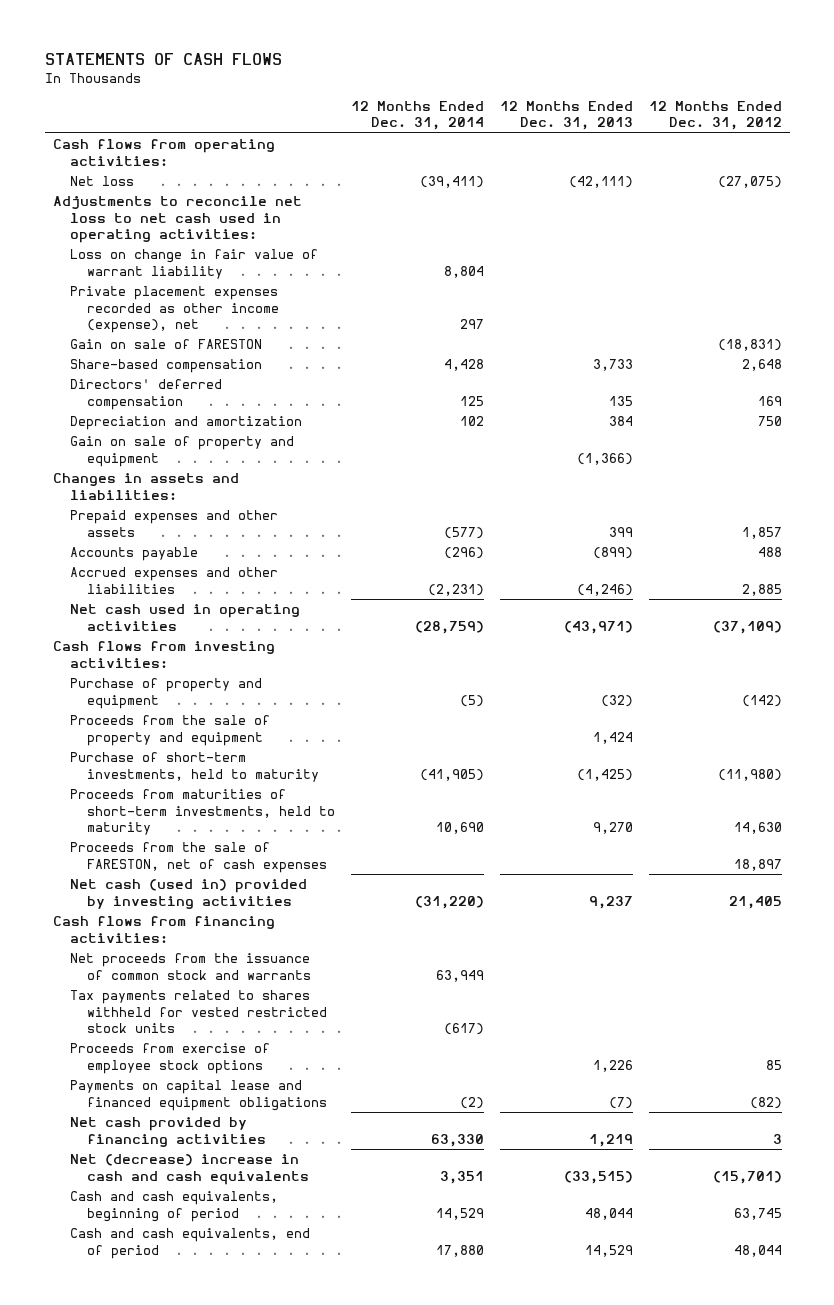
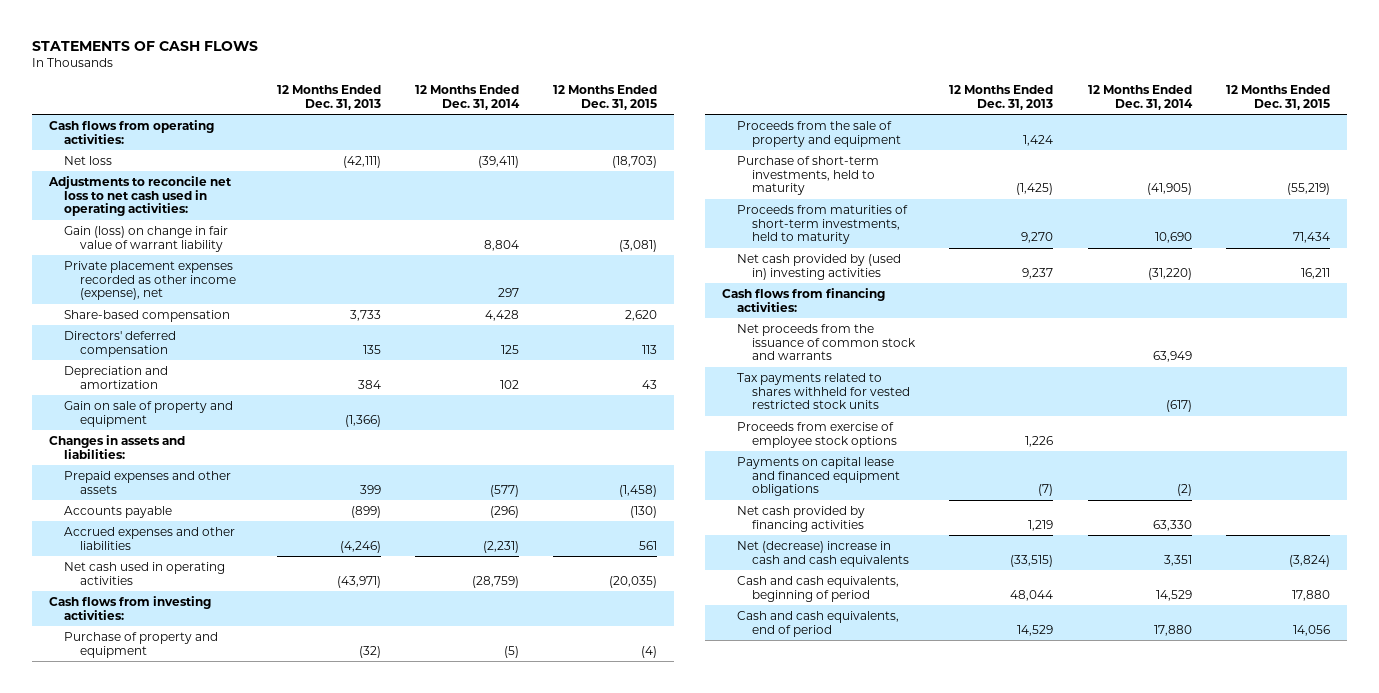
- | 12 Months Ended Dec. 31, 2014 | 12 Months Ended Dec. 31, 2013 | 12 Months Ended Dec. 31, 2012
+ | 12 Months Ended Dec. 31, 2013 | 12 Months Ended Dec. 31, 2014 | 12 Months Ended Dec. 31, 2015
- Loss on change in fair value of warrant liability | 8,804 | |
+ Gain (loss) on change in fair value of warrant liability | | 8,804 | (3,081)
- Gain on sale of FARESTON | | | (18,831)
- Proceeds from the sale of FARESTON, net of cash expenses | | | 18,897
- Net cash (used in) provided by investing activities | (31,220) | 9,237 | 21,405
+ Net cash provided by (used in) investing activities | 9,237 | (31,220) | 16,211

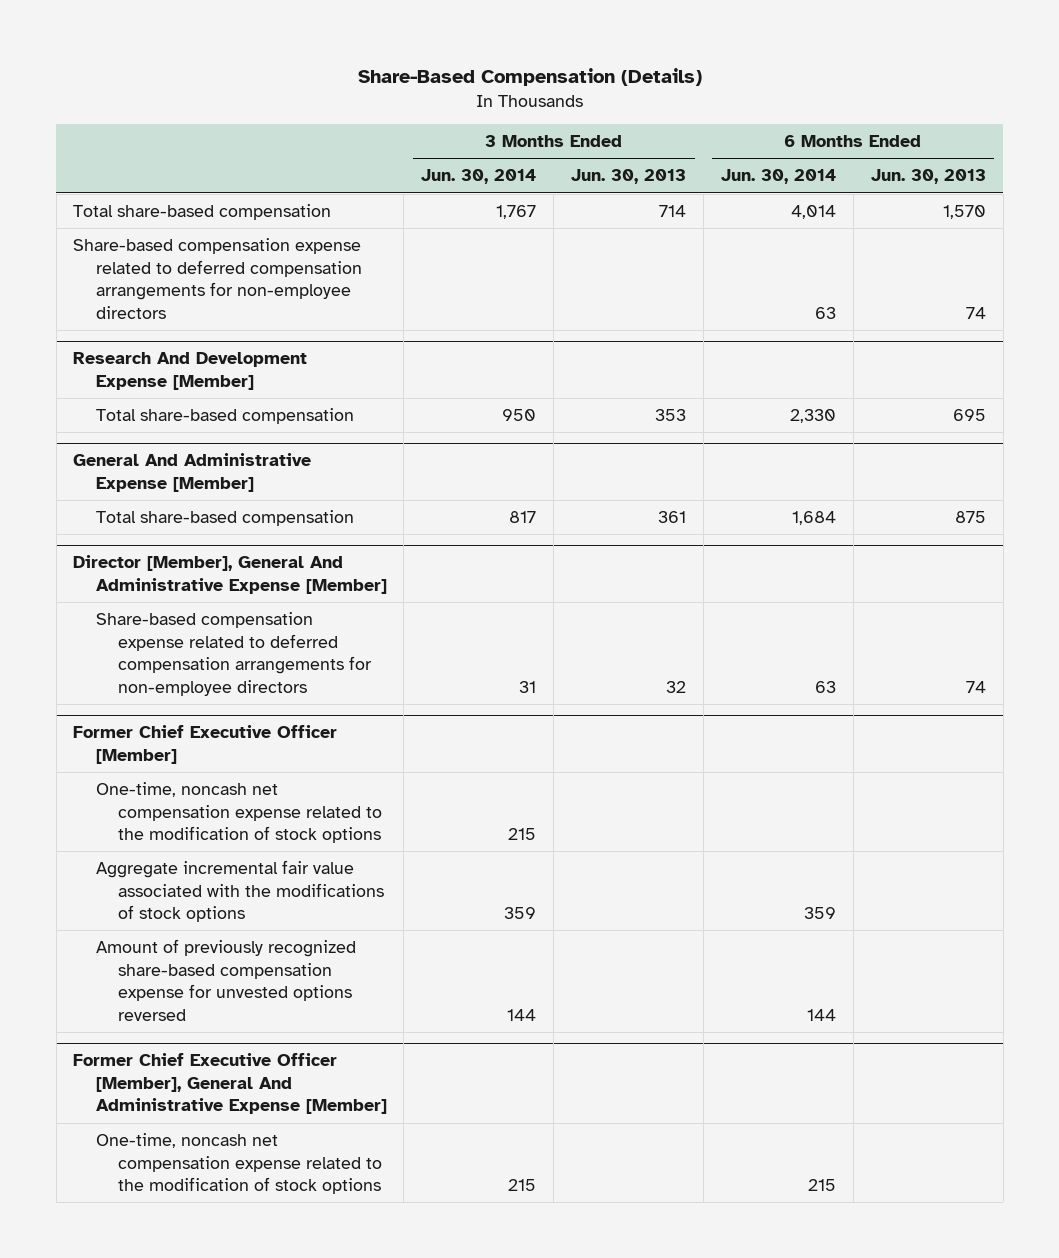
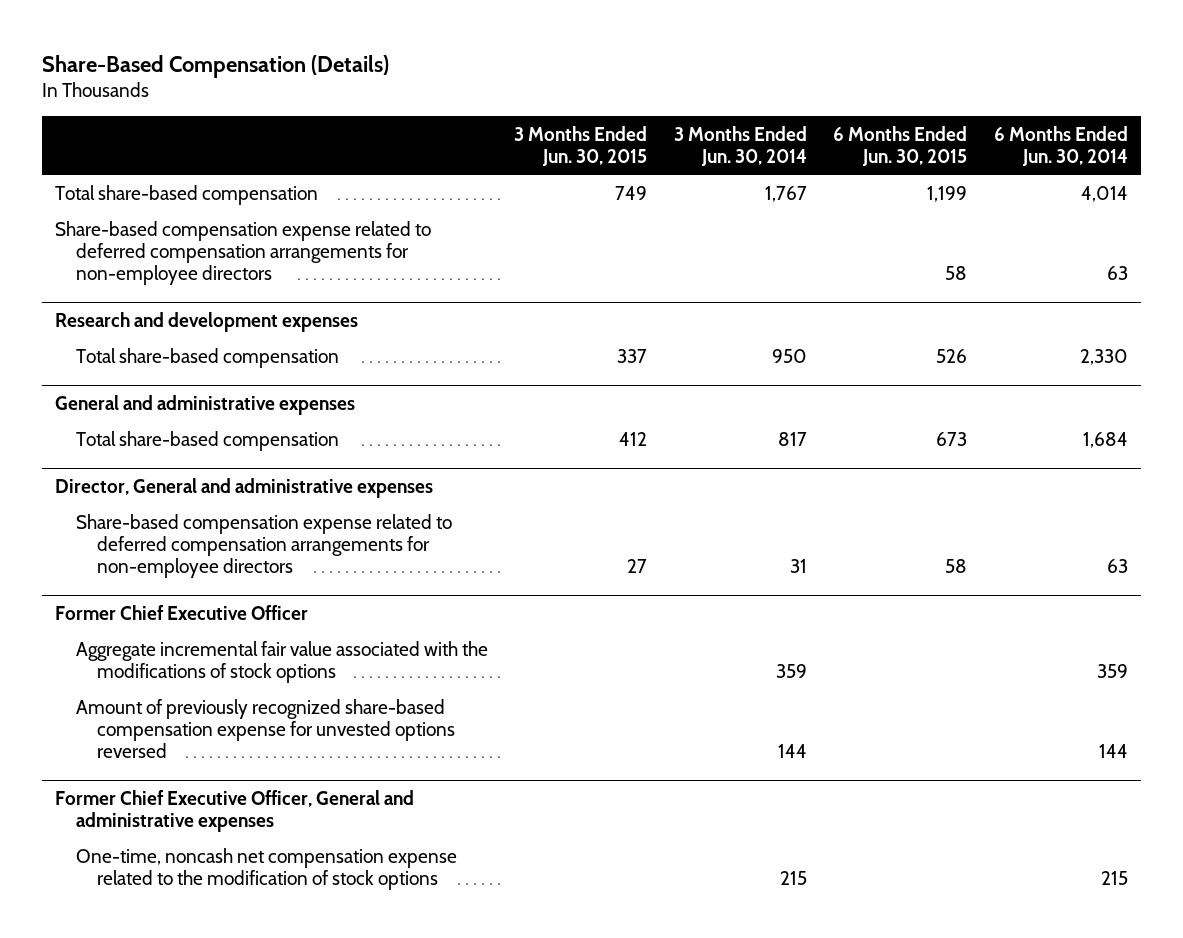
- | 3 Months Ended Jun. 30, 2014 | 3 Months Ended Jun. 30, 2013 | 6 Months Ended Jun. 30, 2014 | 6 Months Ended Jun. 30, 2013
+ | 3 Months Ended Jun. 30, 2015 | 3 Months Ended Jun. 30, 2014 | 6 Months Ended Jun. 30, 2015 | 6 Months Ended Jun. 30, 2014
- Research And Development Expense [Member]
+ Research and development expenses
- General And Administrative Expense [Member]
+ General and administrative expenses
- Director [Member], General And Administrative Expense [Member]
+ Director, General and administrative expenses
- Former Chief Executive Officer [Member]
- One-time, noncash net compensation expense related to the modification of stock options | 215 | | |
+ Former Chief Executive Officer
- Former Chief Executive Officer [Member], General And Administrative Expense [Member]
+ Former Chief Executive Officer, General and administrative expenses

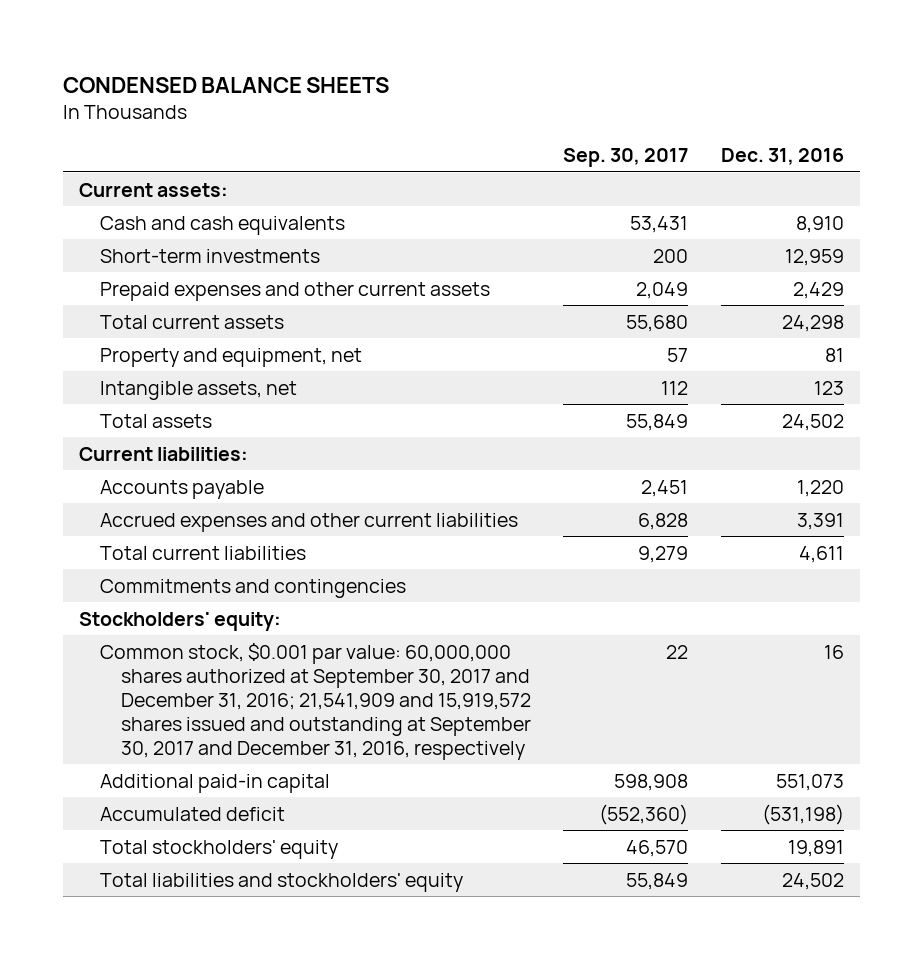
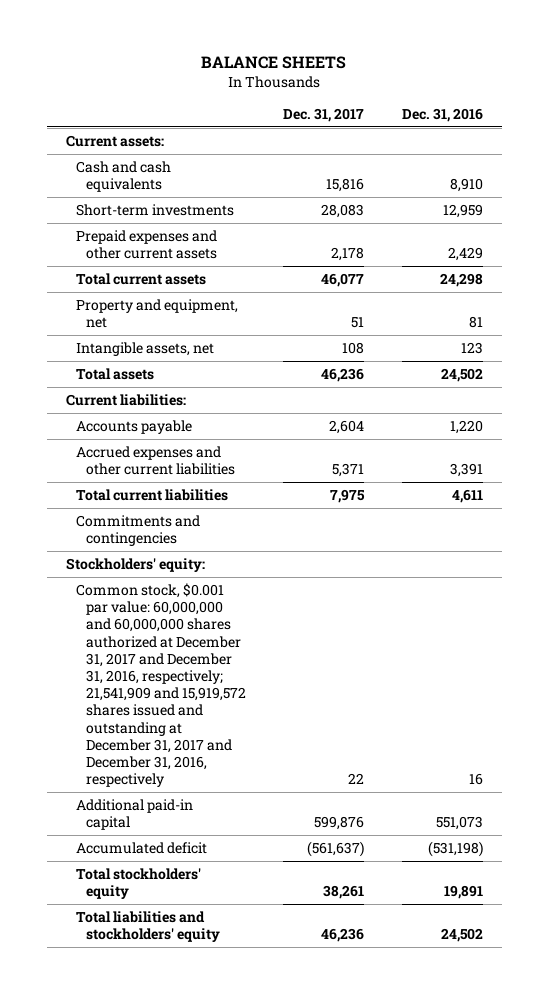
- CONDENSED BALANCE SHEETS
+ BALANCE SHEETS
- | Sep. 30, 2017 | Dec. 31, 2016
+ | Dec. 31, 2017 | Dec. 31, 2016
- Common stock, $0.001 par value: 60,000,000 shares authorized at September 30, 2017 and December 31, 2016; 21,541,909 and 15,919,572 shares issued and outstanding at September 30, 2017 and December 31, 2016, respectively | 22 | 16
+ Common stock, $0.001 par value: 60,000,000 and 60,000,000 shares authorized at December 31, 2017 and December 31, 2016, respectively; 21,541,909 and 15,919,572 shares issued and outstanding at December 31, 2017 and December 31, 2016, respectively | 22 | 16

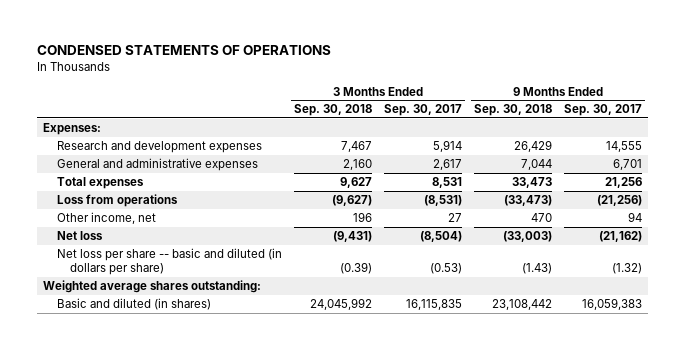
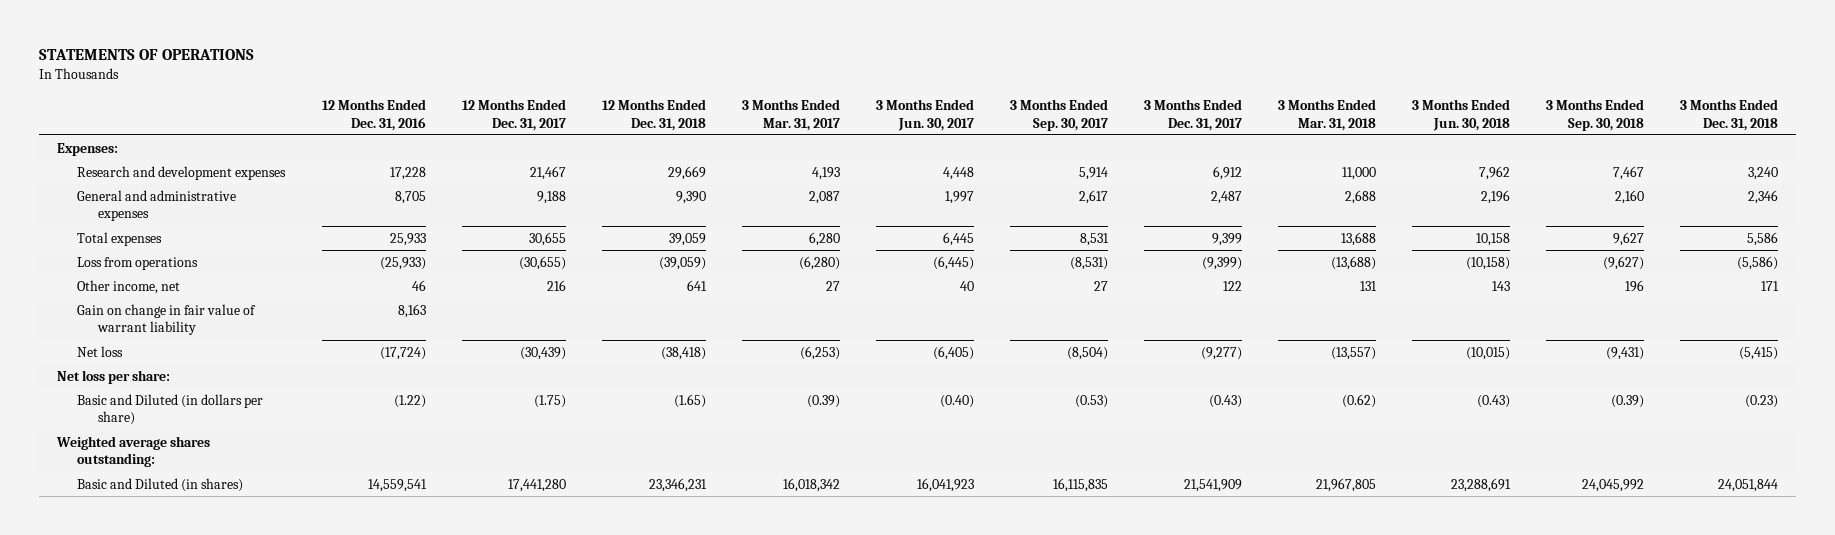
- CONDENSED STATEMENTS OF OPERATIONS
+ STATEMENTS OF OPERATIONS
- | 3 Months Ended Sep. 30, 2018 | 3 Months Ended Sep. 30, 2017 | 9 Months Ended Sep. 30, 2018 | 9 Months Ended Sep. 30, 2017
+ | 12 Months Ended Dec. 31, 2016 | 12 Months Ended Dec. 31, 2017 | 12 Months Ended Dec. 31, 2018 | 3 Months Ended Mar. 31, 2017 | 3 Months Ended Jun. 30, 2017 | 3 Months Ended Sep. 30, 2017 | 3 Months Ended Dec. 31, 2017 | 3 Months Ended Mar. 31, 2018 | 3 Months Ended Jun. 30, 2018 | 3 Months Ended Sep. 30, 2018 | 3 Months Ended Dec. 31, 2018
+ Gain on change in fair value of warrant liability | 8,163 | | | | | | | | | |
- Net loss per share -- basic and diluted (in dollars per share) | (0.39) | (0.53) | (1.43) | (1.32)
+ Net loss per share:
+ Basic and Diluted (in dollars per share) | (1.22) | (1.75) | (1.65) | (0.39) | (0.40) | (0.53) | (0.43) | (0.62) | (0.43) | (0.39) | (0.23)
- Basic and diluted (in shares) | 24,045,992 | 16,115,835 | 23,108,442 | 16,059,383
+ Basic and Diluted (in shares) | 14,559,541 | 17,441,280 | 23,346,231 | 16,018,342 | 16,041,923 | 16,115,835 | 21,541,909 | 21,967,805 | 23,288,691 | 24,045,992 | 24,051,844

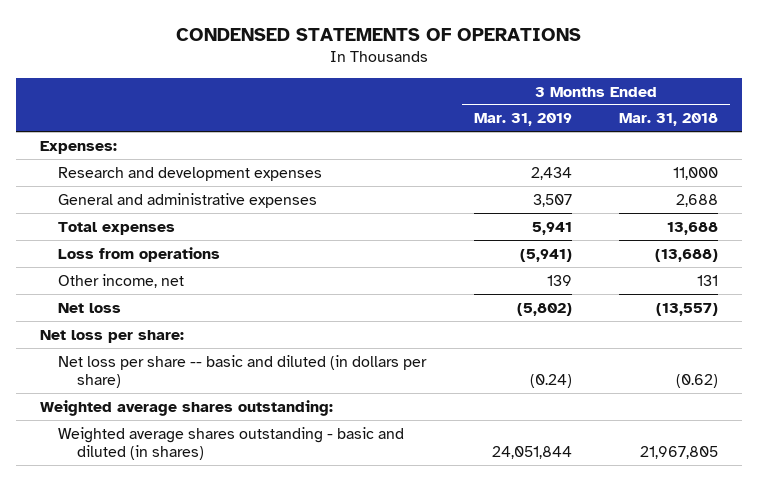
- STATEMENTS OF OPERATIONS
+ CONDENSED STATEMENTS OF OPERATIONS
- | 12 Months Ended Dec. 31, 2016 | 12 Months Ended Dec. 31, 2017 | 12 Months Ended Dec. 31, 2018 | 3 Months Ended Mar. 31, 2017 | 3 Months Ended Jun. 30, 2017 | 3 Months Ended Sep. 30, 2017 | 3 Months Ended Dec. 31, 2017 | 3 Months Ended Mar. 31, 2018 | 3 Months Ended Jun. 30, 2018 | 3 Months Ended Sep. 30, 2018 | 3 Months Ended Dec. 31, 2018
+ | 3 Months Ended Mar. 31, 2019 | 3 Months Ended Mar. 31, 2018
- Gain on change in fair value of warrant liability | 8,163 | | | | | | | | | |
- Basic and Diluted (in dollars per share) | (1.22) | (1.75) | (1.65) | (0.39) | (0.40) | (0.53) | (0.43) | (0.62) | (0.43) | (0.39) | (0.23)
+ Net loss per share -- basic and diluted (in dollars per share) | (0.24) | (0.62)
- Basic and Diluted (in shares) | 14,559,541 | 17,441,280 | 23,346,231 | 16,018,342 | 16,041,923 | 16,115,835 | 21,541,909 | 21,967,805 | 23,288,691 | 24,045,992 | 24,051,844
+ Weighted average shares outstanding - basic and diluted (in shares) | 24,051,844 | 21,967,805

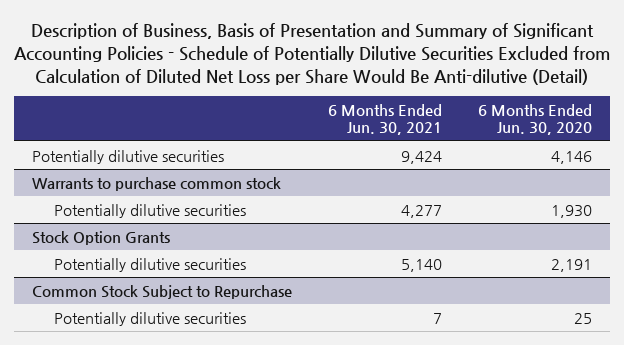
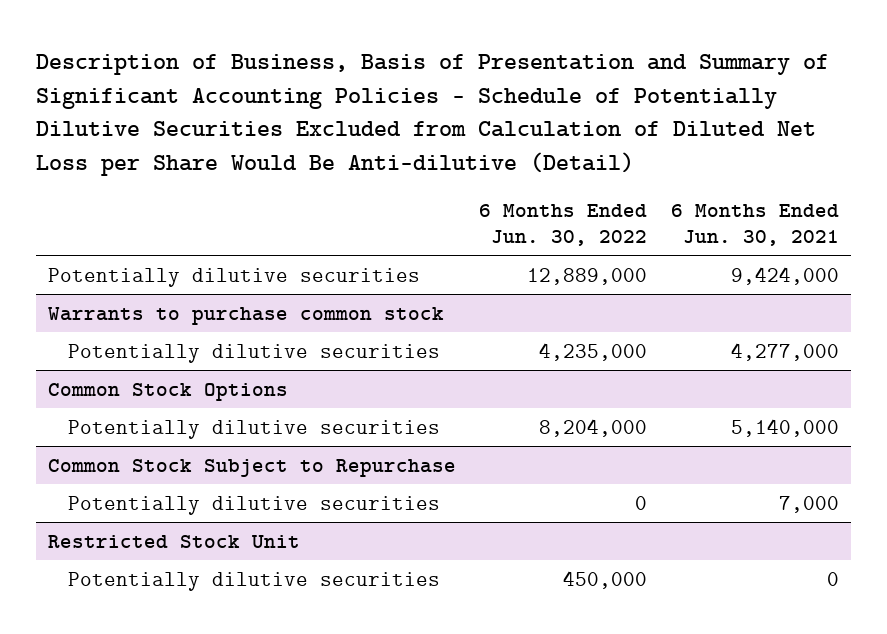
- | 6 Months Ended Jun. 30, 2021 | 6 Months Ended Jun. 30, 2020
+ | 6 Months Ended Jun. 30, 2022 | 6 Months Ended Jun. 30, 2021
- Potentially dilutive securities | 9,424 | 4,146
+ Potentially dilutive securities | 12,889,000 | 9,424,000
@ Warrants to purchase common stock
- Potentially dilutive securities | 4,277 | 1,930
- Stock Option Grants
- Potentially dilutive securities | 5,140 | 2,191
@ Warrants to purchase common stock
+ Potentially dilutive securities | 4,235,000 | 4,277,000
+ Common Stock Options
+ Potentially dilutive securities | 8,204,000 | 5,140,000
@ Common Stock Subject to Repurchase
- Potentially dilutive securities | 7 | 25
+ Potentially dilutive securities | 0 | 7,000
+ Restricted Stock Unit
+ Potentially dilutive securities | 450,000 | 0

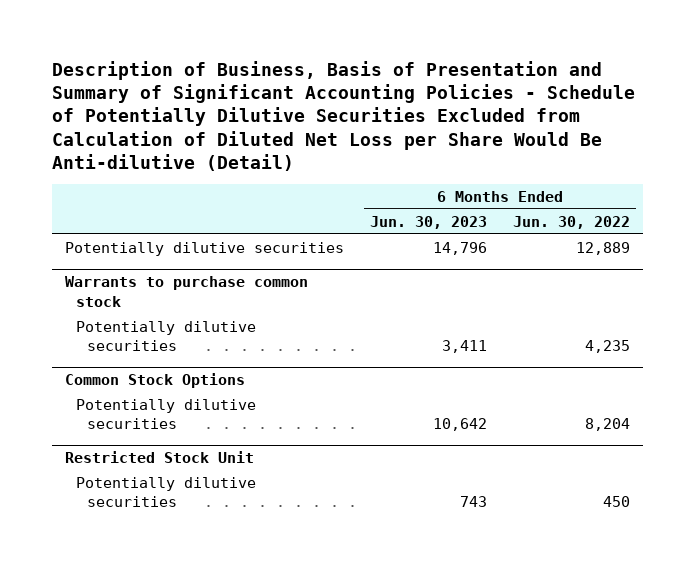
- | 6 Months Ended Jun. 30, 2022 | 6 Months Ended Jun. 30, 2021
+ | 6 Months Ended Jun. 30, 2023 | 6 Months Ended Jun. 30, 2022
- Potentially dilutive securities | 12,889,000 | 9,424,000
+ Potentially dilutive securities | 14,796 | 12,889
@ Warrants to purchase common stock
- Potentially dilutive securities | 4,235,000 | 4,277,000
+ Potentially dilutive securities | 3,411 | 4,235
@ Common Stock Options
- Potentially dilutive securities | 8,204,000 | 5,140,000
- Common Stock Subject to Repurchase
- Potentially dilutive securities | 0 | 7,000
@ Common Stock Options
+ Potentially dilutive securities | 10,642 | 8,204
@ Restricted Stock Unit
- Potentially dilutive securities | 450,000 | 0
+ Potentially dilutive securities | 743 | 450

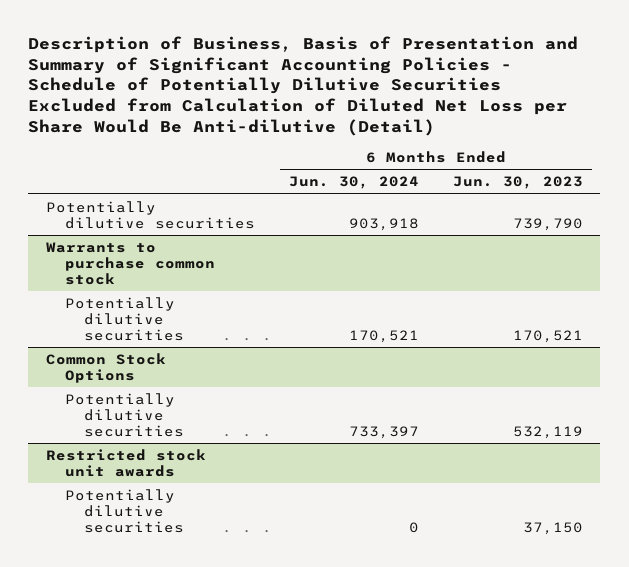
- | 6 Months Ended Jun. 30, 2023 | 6 Months Ended Jun. 30, 2022
+ | 6 Months Ended Jun. 30, 2024 | 6 Months Ended Jun. 30, 2023
- Potentially dilutive securities | 14,796 | 12,889
+ Potentially dilutive securities | 903,918 | 739,790
@ Warrants to purchase common stock
- Potentially dilutive securities | 3,411 | 4,235
+ Potentially dilutive securities | 170,521 | 170,521
@ Common Stock Options
- Potentially dilutive securities | 10,642 | 8,204
- Restricted Stock Unit
- Potentially dilutive securities | 743 | 450
@ Common Stock Options
+ Potentially dilutive securities | 733,397 | 532,119
+ Restricted stock unit awards
+ Potentially dilutive securities | 0 | 37,150

